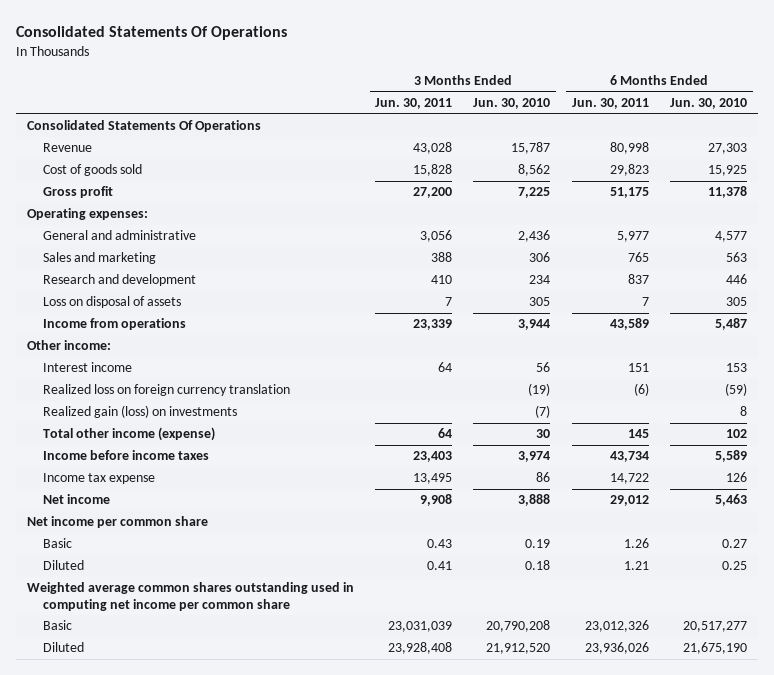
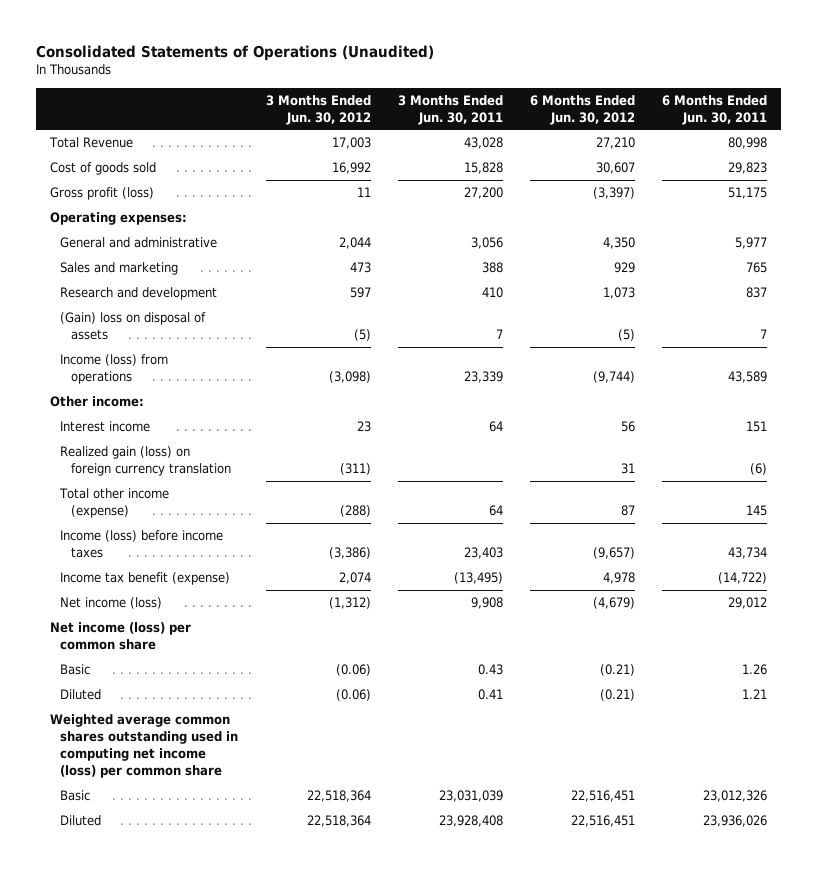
- Consolidated Statements Of Operations
+ Consolidated Statements of Operations (Unaudited)
- | 3 Months Ended Jun. 30, 2011 | 3 Months Ended Jun. 30, 2010 | 6 Months Ended Jun. 30, 2011 | 6 Months Ended Jun. 30, 2010
+ | 3 Months Ended Jun. 30, 2012 | 3 Months Ended Jun. 30, 2011 | 6 Months Ended Jun. 30, 2012 | 6 Months Ended Jun. 30, 2011
- Consolidated Statements Of Operations
- Revenue | 43,028 | 15,787 | 80,998 | 27,303
+ Total Revenue | 17,003 | 43,028 | 27,210 | 80,998
- Gross profit | 27,200 | 7,225 | 51,175 | 11,378
+ Gross profit (loss) | 11 | 27,200 | (3,397) | 51,175
- Loss on disposal of assets | 7 | 305 | 7 | 305
- Income from operations | 23,339 | 3,944 | 43,589 | 5,487
+ (Gain) loss on disposal of assets | (5) | 7 | (5) | 7
+ Income (loss) from operations | (3,098) | 23,339 | (9,744) | 43,589
- Realized loss on foreign currency translation | | (19) | (6) | (59)
- Realized gain (loss) on investments | | (7) | | 8
+ Realized gain (loss) on foreign currency translation | (311) | | 31 | (6)
- Income before income taxes | 23,403 | 3,974 | 43,734 | 5,589
- Income tax expense | 13,495 | 86 | 14,722 | 126
- Net income | 9,908 | 3,888 | 29,012 | 5,463
- Net income per common share
+ Income (loss) before income taxes | (3,386) | 23,403 | (9,657) | 43,734
+ Income tax benefit (expense) | 2,074 | (13,495) | 4,978 | (14,722)
+ Net income (loss) | (1,312) | 9,908 | (4,679) | 29,012
+ Net income (loss) per common share
- Weighted average common shares outstanding used in computing net income per common share
+ Weighted average common shares outstanding used in computing net income (loss) per common share

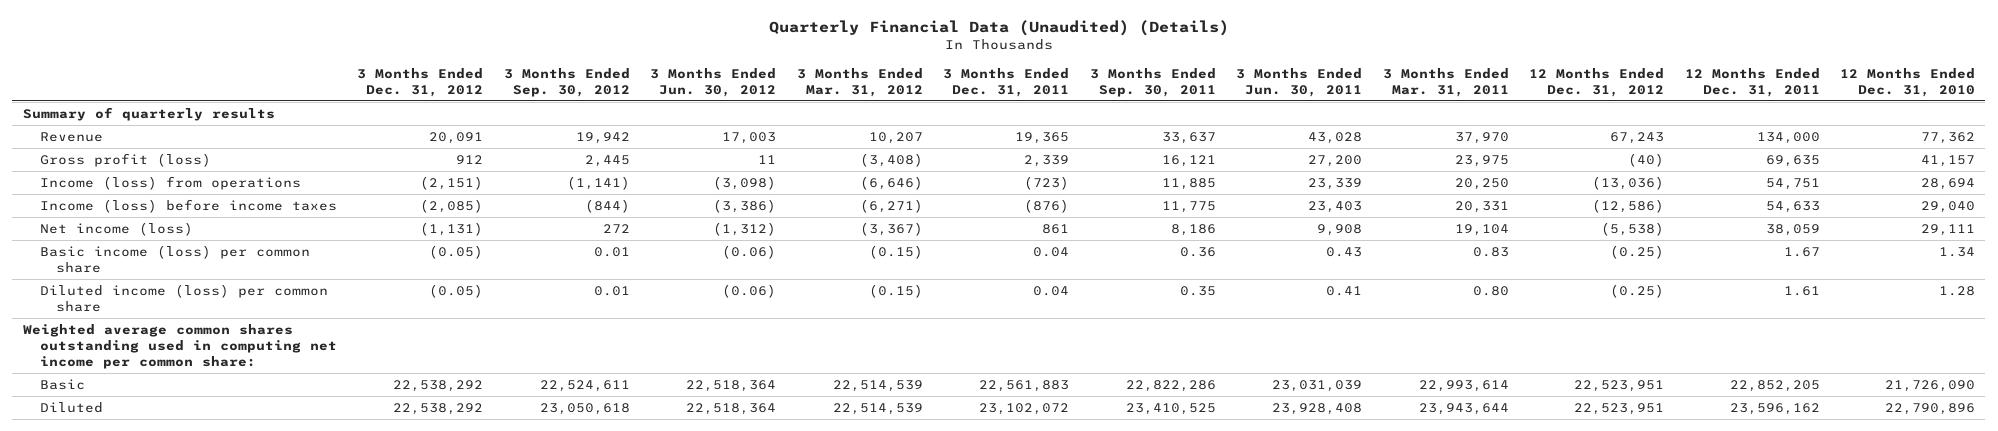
- Consolidated Statements of Operations (Unaudited)
+ Quarterly Financial Data (Unaudited) (Details)
- | 3 Months Ended Jun. 30, 2012 | 3 Months Ended Jun. 30, 2011 | 6 Months Ended Jun. 30, 2012 | 6 Months Ended Jun. 30, 2011
+ | 3 Months Ended Dec. 31, 2012 | 3 Months Ended Sep. 30, 2012 | 3 Months Ended Jun. 30, 2012 | 3 Months Ended Mar. 31, 2012 | 3 Months Ended Dec. 31, 2011 | 3 Months Ended Sep. 30, 2011 | 3 Months Ended Jun. 30, 2011 | 3 Months Ended Mar. 31, 2011 | 12 Months Ended Dec. 31, 2012 | 12 Months Ended Dec. 31, 2011 | 12 Months Ended Dec. 31, 2010
- Total Revenue | 17,003 | 43,028 | 27,210 | 80,998
- Cost of goods sold | 16,992 | 15,828 | 30,607 | 29,823
+ Summary of quarterly results
+ Revenue | 20,091 | 19,942 | 17,003 | 10,207 | 19,365 | 33,637 | 43,028 | 37,970 | 67,243 | 134,000 | 77,362
- Operating expenses:
- General and administrative | 2,044 | 3,056 | 4,350 | 5,977
- Sales and marketing | 473 | 388 | 929 | 765
- Research and development | 597 | 410 | 1,073 | 837
- (Gain) loss on disposal of assets | (5) | 7 | (5) | 7
- Other income:
- Interest income | 23 | 64 | 56 | 151
- Realized gain (loss) on foreign currency translation | (311) | | 31 | (6)
- Total other income (expense) | (288) | 64 | 87 | 145
- Income tax benefit (expense) | 2,074 | (13,495) | 4,978 | (14,722)
- Net income (loss) per common share
- Basic | (0.06) | 0.43 | (0.21) | 1.26
- Diluted | (0.06) | 0.41 | (0.21) | 1.21
- Weighted average common shares outstanding used in computing net income (loss) per common share
+ Basic income (loss) per common share | (0.05) | 0.01 | (0.06) | (0.15) | 0.04 | 0.36 | 0.43 | 0.83 | (0.25) | 1.67 | 1.34
+ Diluted income (loss) per common share | (0.05) | 0.01 | (0.06) | (0.15) | 0.04 | 0.35 | 0.41 | 0.80 | (0.25) | 1.61 | 1.28
+ Weighted average common shares outstanding used in computing net income per common share:

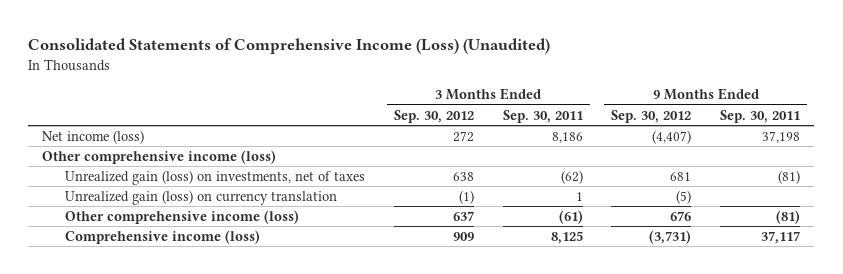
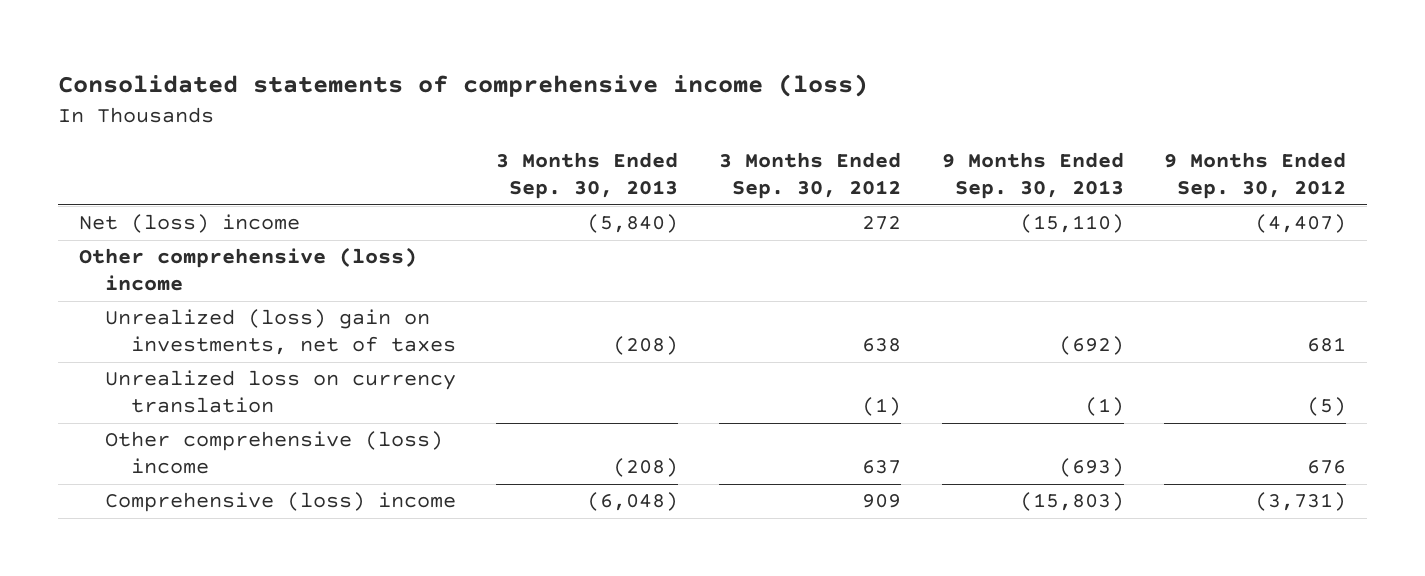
- Consolidated Statements of Comprehensive Income (Loss) (Unaudited)
+ Consolidated statements of comprehensive income (loss)
- | 3 Months Ended Sep. 30, 2012 | 3 Months Ended Sep. 30, 2011 | 9 Months Ended Sep. 30, 2012 | 9 Months Ended Sep. 30, 2011
+ | 3 Months Ended Sep. 30, 2013 | 3 Months Ended Sep. 30, 2012 | 9 Months Ended Sep. 30, 2013 | 9 Months Ended Sep. 30, 2012
- Net income (loss) | 272 | 8,186 | (4,407) | 37,198
- Other comprehensive income (loss)
- Unrealized gain (loss) on investments, net of taxes | 638 | (62) | 681 | (81)
- Unrealized gain (loss) on currency translation | (1) | 1 | (5) |
- Other comprehensive income (loss) | 637 | (61) | 676 | (81)
- Comprehensive income (loss) | 909 | 8,125 | (3,731) | 37,117
+ Net (loss) income | (5,840) | 272 | (15,110) | (4,407)
+ Other comprehensive (loss) income
+ Unrealized (loss) gain on investments, net of taxes | (208) | 638 | (692) | 681
+ Unrealized loss on currency translation | | (1) | (1) | (5)
+ Other comprehensive (loss) income | (208) | 637 | (693) | 676
+ Comprehensive (loss) income | (6,048) | 909 | (15,803) | (3,731)

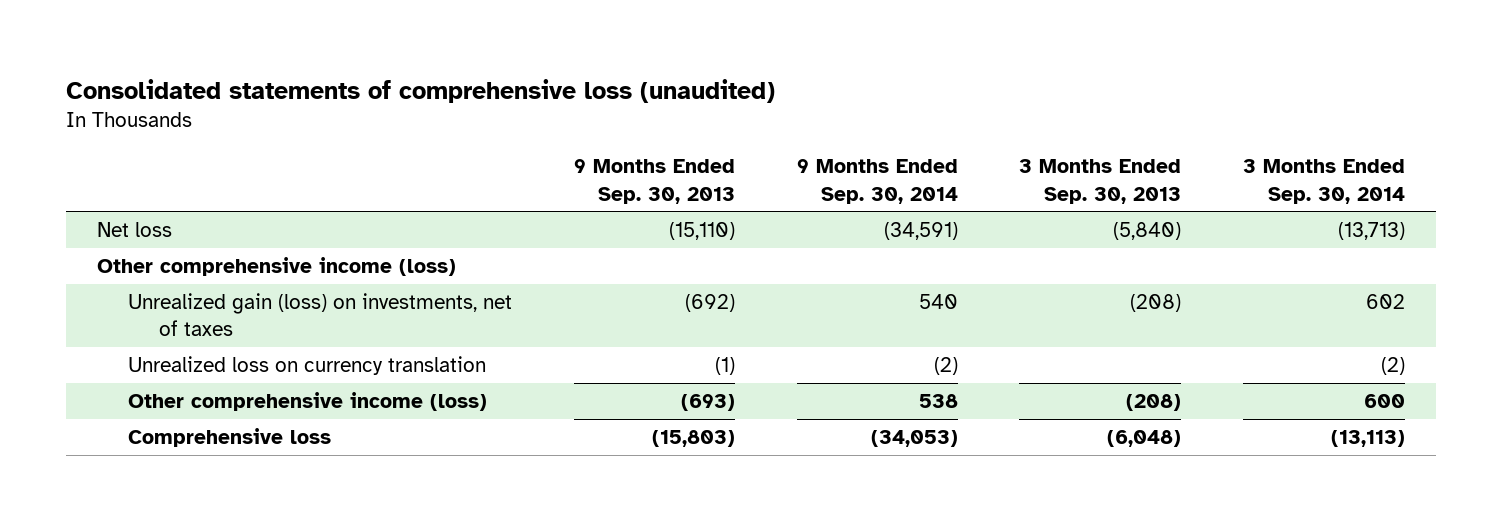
- Consolidated statements of comprehensive income (loss)
+ Consolidated statements of comprehensive loss (unaudited)
- | 3 Months Ended Sep. 30, 2013 | 3 Months Ended Sep. 30, 2012 | 9 Months Ended Sep. 30, 2013 | 9 Months Ended Sep. 30, 2012
+ | 9 Months Ended Sep. 30, 2013 | 9 Months Ended Sep. 30, 2014 | 3 Months Ended Sep. 30, 2013 | 3 Months Ended Sep. 30, 2014
- Net (loss) income | (5,840) | 272 | (15,110) | (4,407)
- Other comprehensive (loss) income
- Unrealized (loss) gain on investments, net of taxes | (208) | 638 | (692) | 681
+ Net loss | (15,110) | (34,591) | (5,840) | (13,713)
+ Other comprehensive income (loss)
+ Unrealized gain (loss) on investments, net of taxes | (692) | 540 | (208) | 602
- Other comprehensive (loss) income | (208) | 637 | (693) | 676
- Comprehensive (loss) income | (6,048) | 909 | (15,803) | (3,731)
+ Other comprehensive income (loss) | (693) | 538 | (208) | 600
+ Comprehensive loss | (15,803) | (34,053) | (6,048) | (13,113)

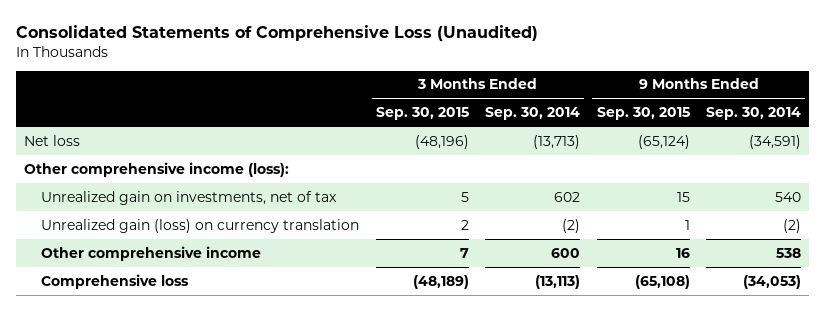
- Consolidated statements of comprehensive loss (unaudited)
+ Consolidated Statements of Comprehensive Loss (Unaudited)
- | 9 Months Ended Sep. 30, 2013 | 9 Months Ended Sep. 30, 2014 | 3 Months Ended Sep. 30, 2013 | 3 Months Ended Sep. 30, 2014
+ | 3 Months Ended Sep. 30, 2015 | 3 Months Ended Sep. 30, 2014 | 9 Months Ended Sep. 30, 2015 | 9 Months Ended Sep. 30, 2014
- Other comprehensive income (loss)
- Unrealized gain (loss) on investments, net of taxes | (692) | 540 | (208) | 602
- Unrealized loss on currency translation | (1) | (2) | | (2)
- Other comprehensive income (loss) | (693) | 538 | (208) | 600
+ Other comprehensive income (loss):
+ Unrealized gain on investments, net of tax | 5 | 602 | 15 | 540
+ Unrealized gain (loss) on currency translation | 2 | (2) | 1 | (2)
+ Other comprehensive income | 7 | 600 | 16 | 538

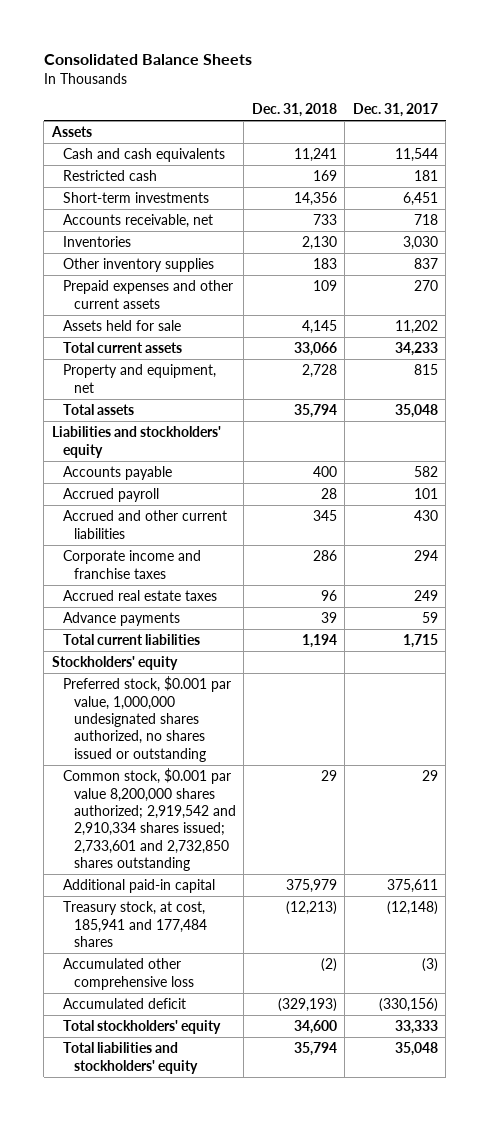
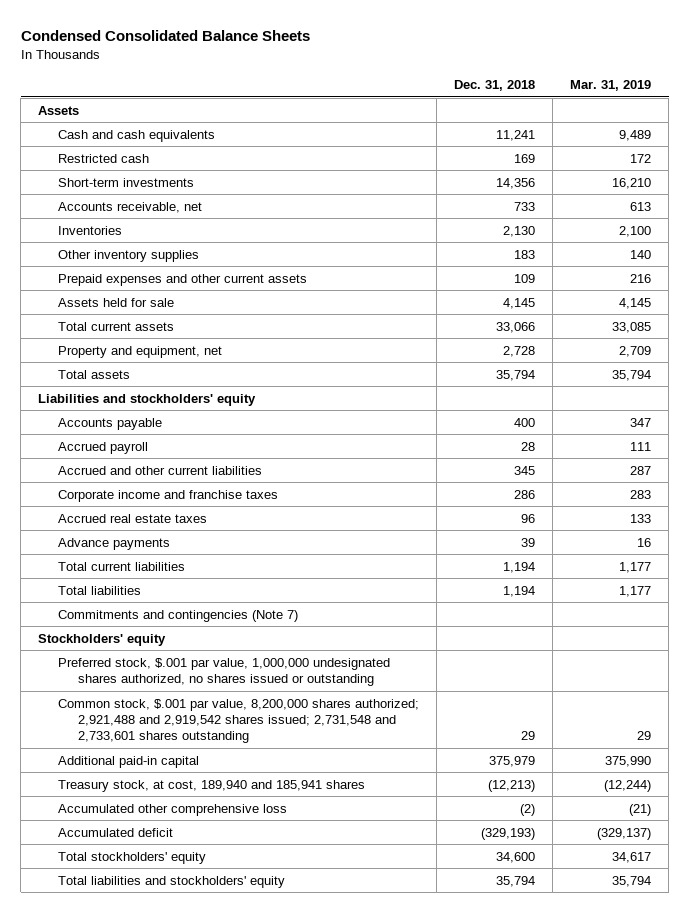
- Consolidated Balance Sheets
+ Condensed Consolidated Balance Sheets
- | Dec. 31, 2018 | Dec. 31, 2017
+ | Dec. 31, 2018 | Mar. 31, 2019
+ Total liabilities | 1,194 | 1,177
+ Commitments and contingencies (Note 7)
- Preferred stock, $0.001 par value, 1,000,000 undesignated shares authorized, no shares issued or outstanding
- Common stock, $0.001 par value 8,200,000 shares authorized; 2,919,542 and 2,910,334 shares issued; 2,733,601 and 2,732,850 shares outstanding | 29 | 29
+ Preferred stock, $.001 par value, 1,000,000 undesignated shares authorized, no shares issued or outstanding
+ Common stock, $.001 par value, 8,200,000 shares authorized; 2,921,488 and 2,919,542 shares issued; 2,731,548 and 2,733,601 shares outstanding | 29 | 29
- Treasury stock, at cost, 185,941 and 177,484 shares | (12,213) | (12,148)
+ Treasury stock, at cost, 189,940 and 185,941 shares | (12,213) | (12,244)

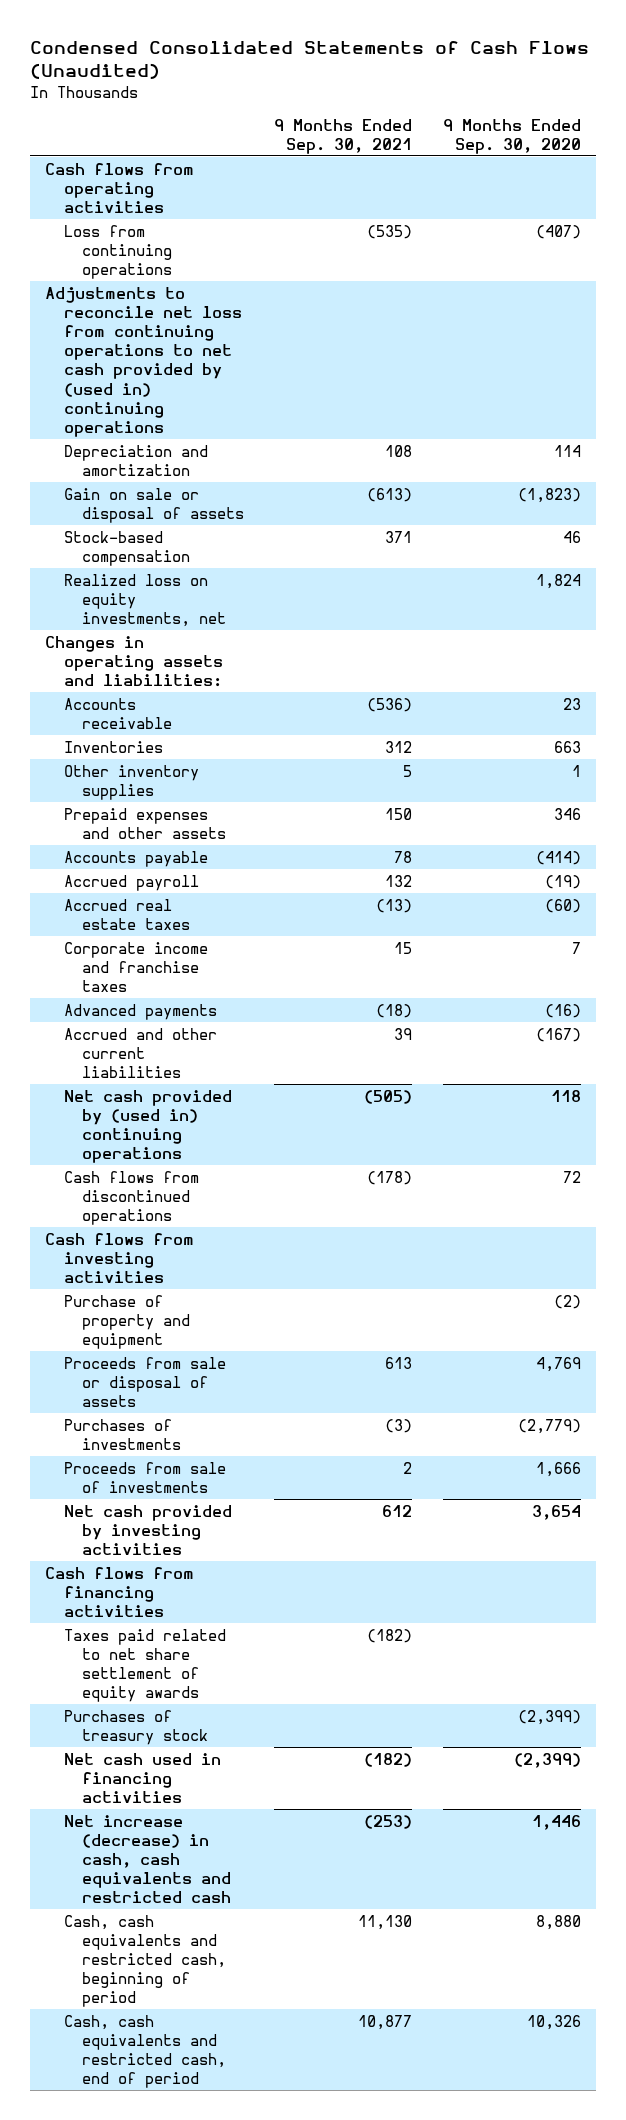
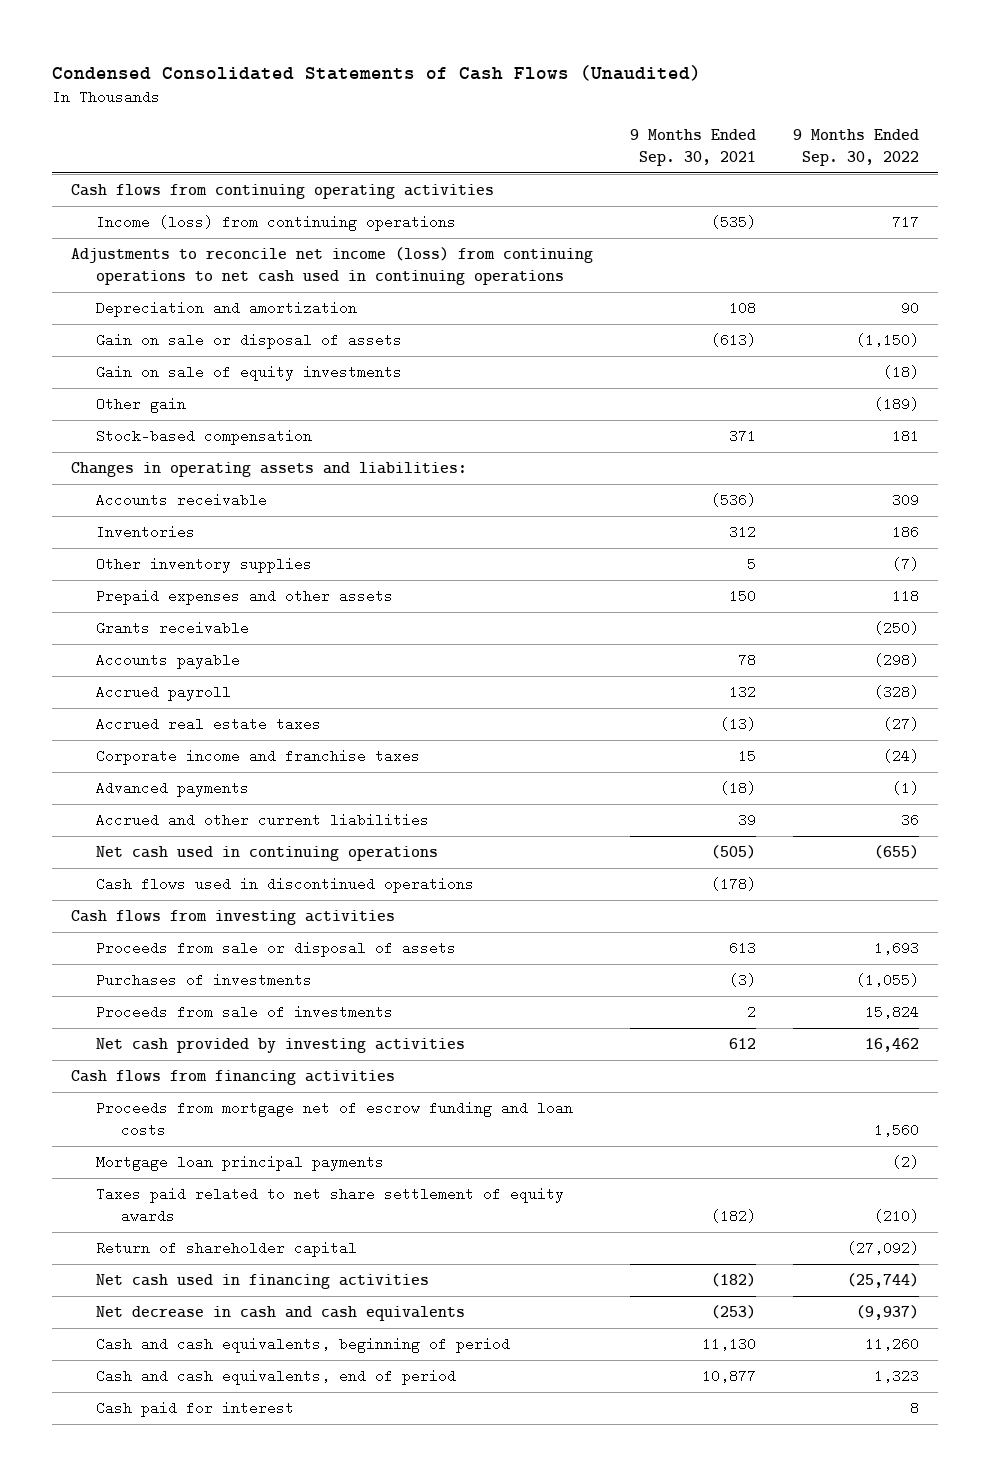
- | 9 Months Ended Sep. 30, 2021 | 9 Months Ended Sep. 30, 2020
+ | 9 Months Ended Sep. 30, 2021 | 9 Months Ended Sep. 30, 2022
- Cash flows from operating activities
- Loss from continuing operations | (535) | (407)
- Adjustments to reconcile net loss from continuing operations to net cash provided by (used in) continuing operations
+ Cash flows from continuing operating activities
+ Income (loss) from continuing operations | (535) | 717
+ Adjustments to reconcile net income (loss) from continuing operations to net cash used in continuing operations
+ Gain on sale of equity investments | | (18)
+ Other gain | | (189)
- Realized loss on equity investments, net | | 1,824
+ Grants receivable | | (250)
- Net cash provided by (used in) continuing operations | (505) | 118
- Cash flows from discontinued operations | (178) | 72
+ Net cash used in continuing operations | (505) | (655)
+ Cash flows used in discontinued operations | (178) |
- Purchase of property and equipment | | (2)
+ Proceeds from mortgage net of escrow funding and loan costs | | 1,560
+ Mortgage loan principal payments | | (2)
- Purchases of treasury stock | | (2,399)
+ Return of shareholder capital | | (27,092)
- Net increase (decrease) in cash, cash equivalents and restricted cash | (253) | 1,446
- Cash, cash equivalents and restricted cash, beginning of period | 11,130 | 8,880
- Cash, cash equivalents and restricted cash, end of period | 10,877 | 10,326
+ Net decrease in cash and cash equivalents | (253) | (9,937)
+ Cash and cash equivalents, beginning of period | 11,130 | 11,260
+ Cash and cash equivalents, end of period | 10,877 | 1,323
+ Cash paid for interest | | 8

